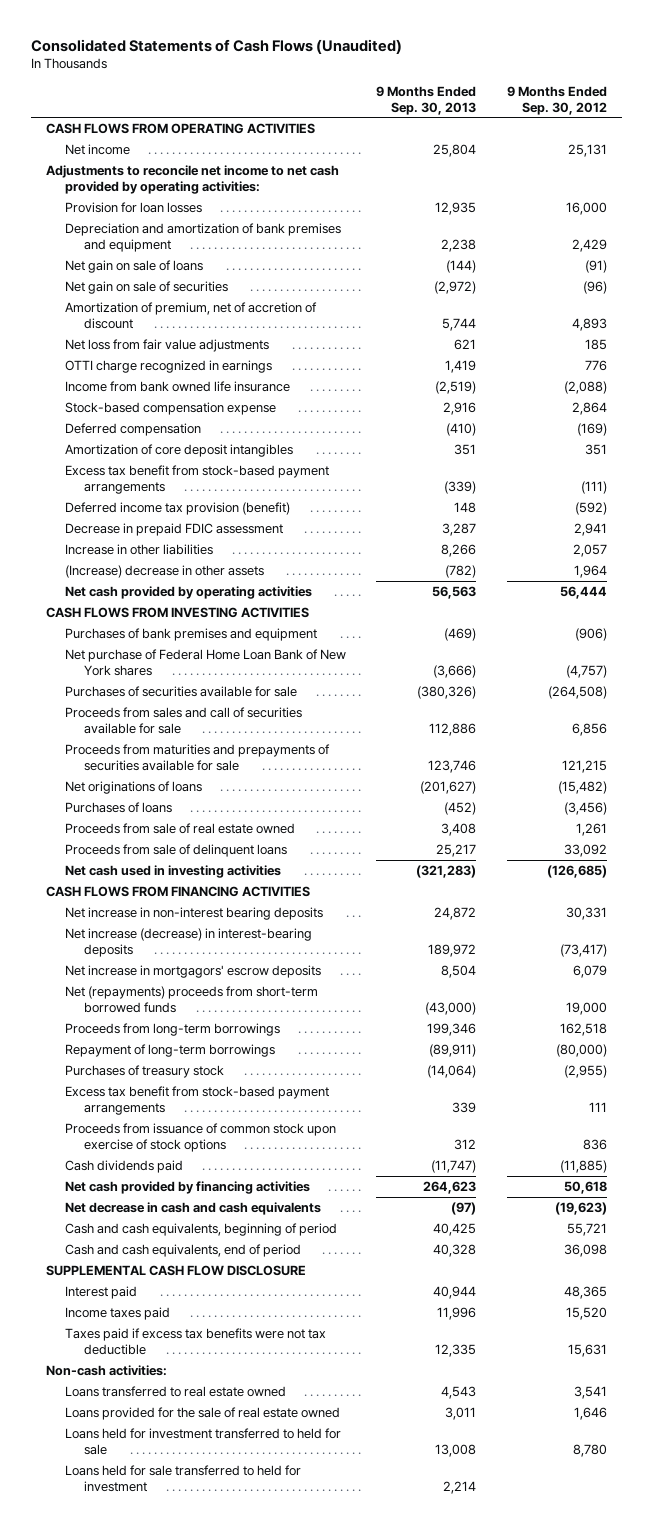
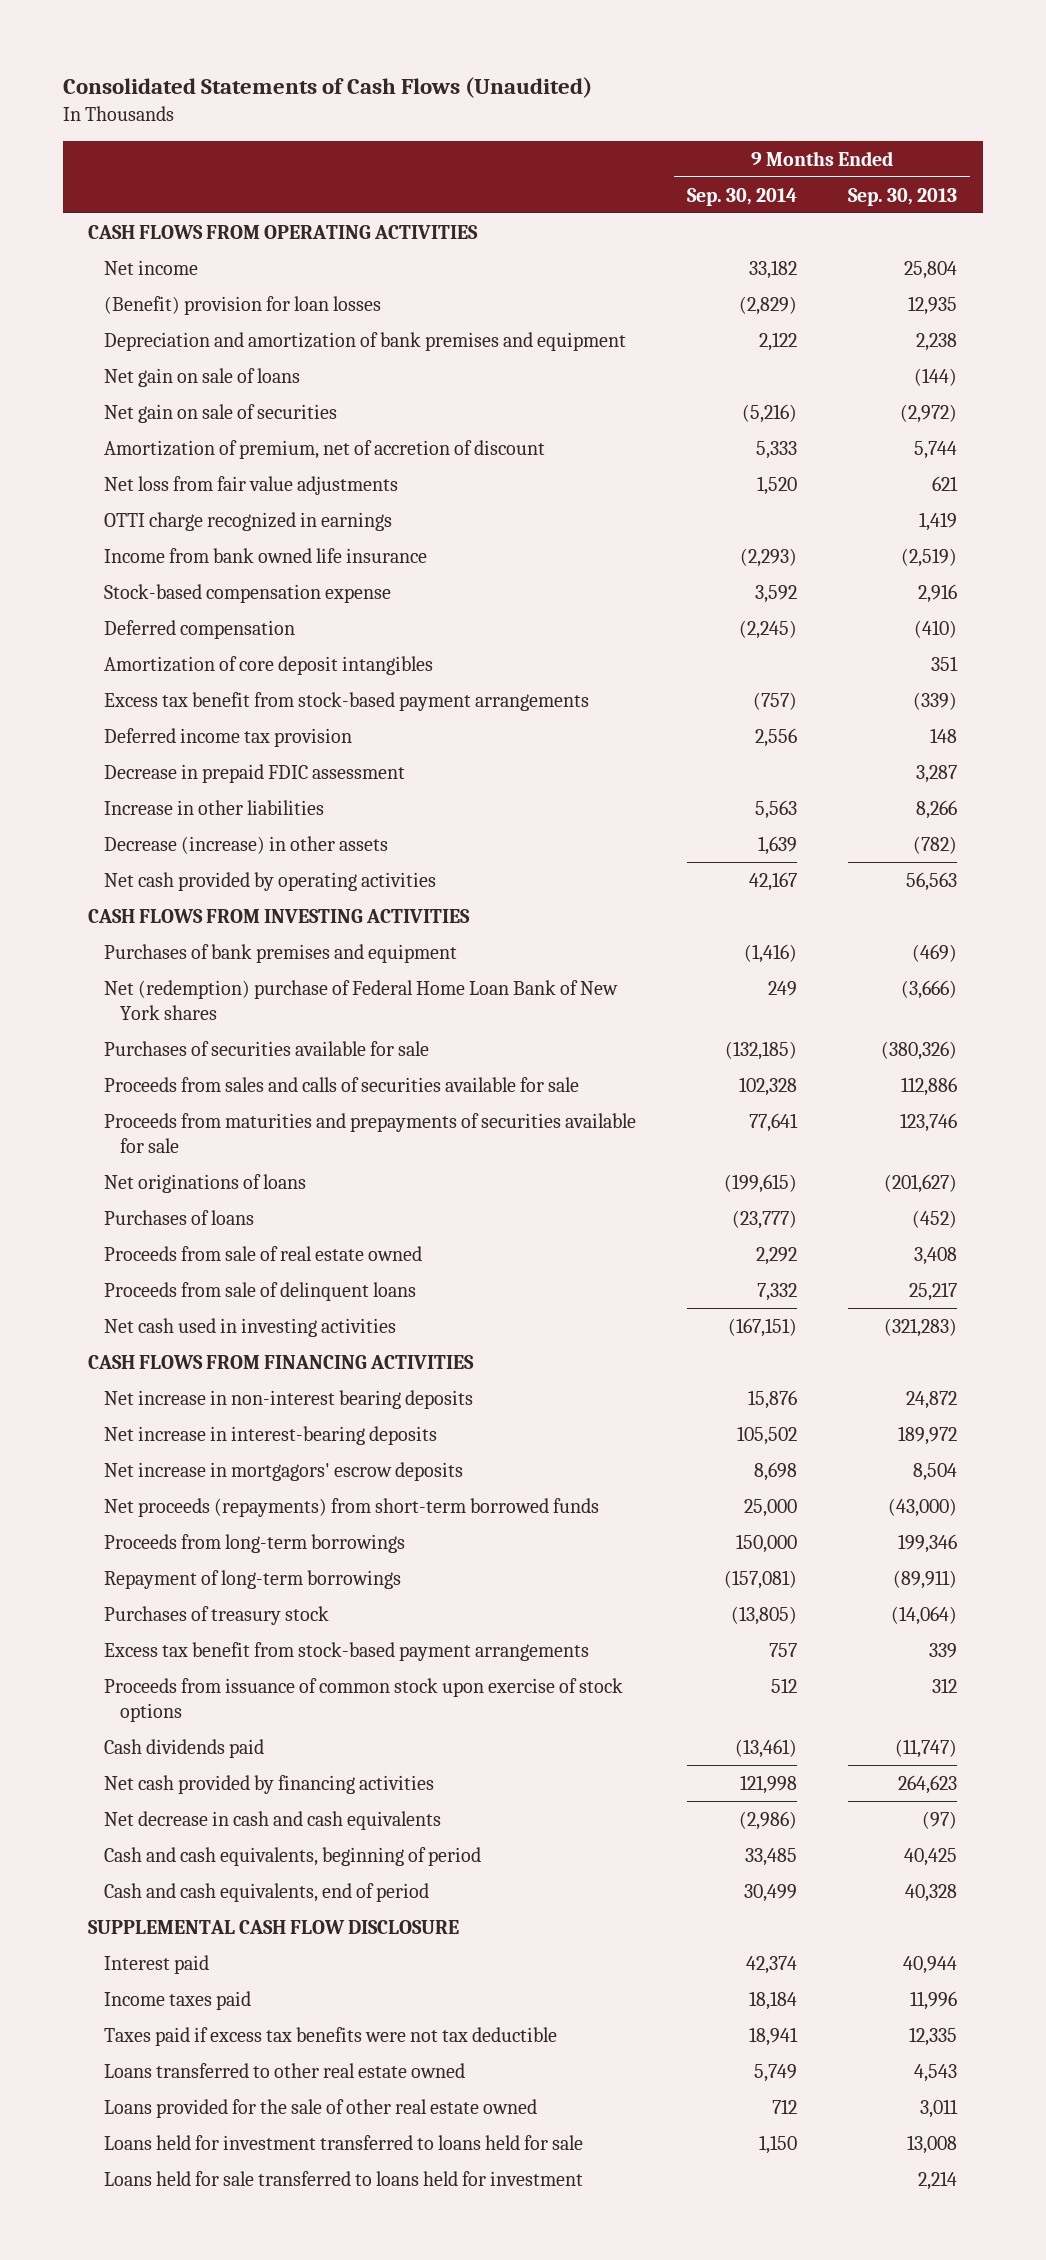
- | 9 Months Ended Sep. 30, 2013 | 9 Months Ended Sep. 30, 2012
+ | 9 Months Ended Sep. 30, 2014 | 9 Months Ended Sep. 30, 2013
- Adjustments to reconcile net income to net cash provided by operating activities:
- Provision for loan losses | 12,935 | 16,000
+ (Benefit) provision for loan losses | (2,829) | 12,935
- Deferred income tax provision (benefit) | 148 | (592)
+ Deferred income tax provision | 2,556 | 148
- (Increase) decrease in other assets | (782) | 1,964
+ Decrease (increase) in other assets | 1,639 | (782)
- Net purchase of Federal Home Loan Bank of New York shares | (3,666) | (4,757)
+ Net (redemption) purchase of Federal Home Loan Bank of New York shares | 249 | (3,666)
- Proceeds from sales and call of securities available for sale | 112,886 | 6,856
+ Proceeds from sales and calls of securities available for sale | 102,328 | 112,886
- Net increase (decrease) in interest-bearing deposits | 189,972 | (73,417)
+ Net increase in interest-bearing deposits | 105,502 | 189,972
- Net (repayments) proceeds from short-term borrowed funds | (43,000) | 19,000
+ Net proceeds (repayments) from short-term borrowed funds | 25,000 | (43,000)
- Non-cash activities:
- Loans transferred to real estate owned | 4,543 | 3,541
- Loans provided for the sale of real estate owned | 3,011 | 1,646
- Loans held for investment transferred to held for sale | 13,008 | 8,780
- Loans held for sale transferred to held for investment | 2,214 |
+ Loans transferred to other real estate owned | 5,749 | 4,543
+ Loans provided for the sale of other real estate owned | 712 | 3,011
+ Loans held for investment transferred to loans held for sale | 1,150 | 13,008
+ Loans held for sale transferred to loans held for investment | | 2,214

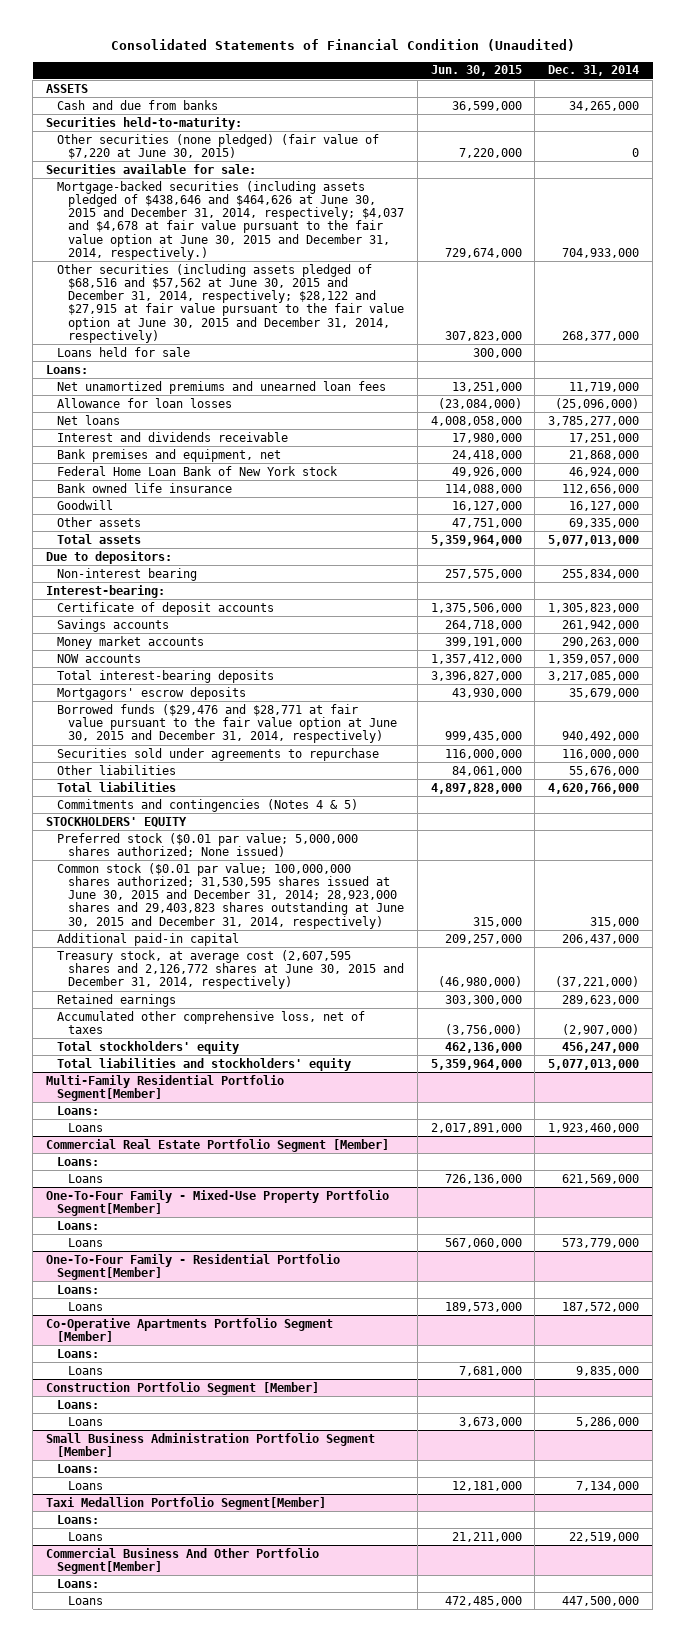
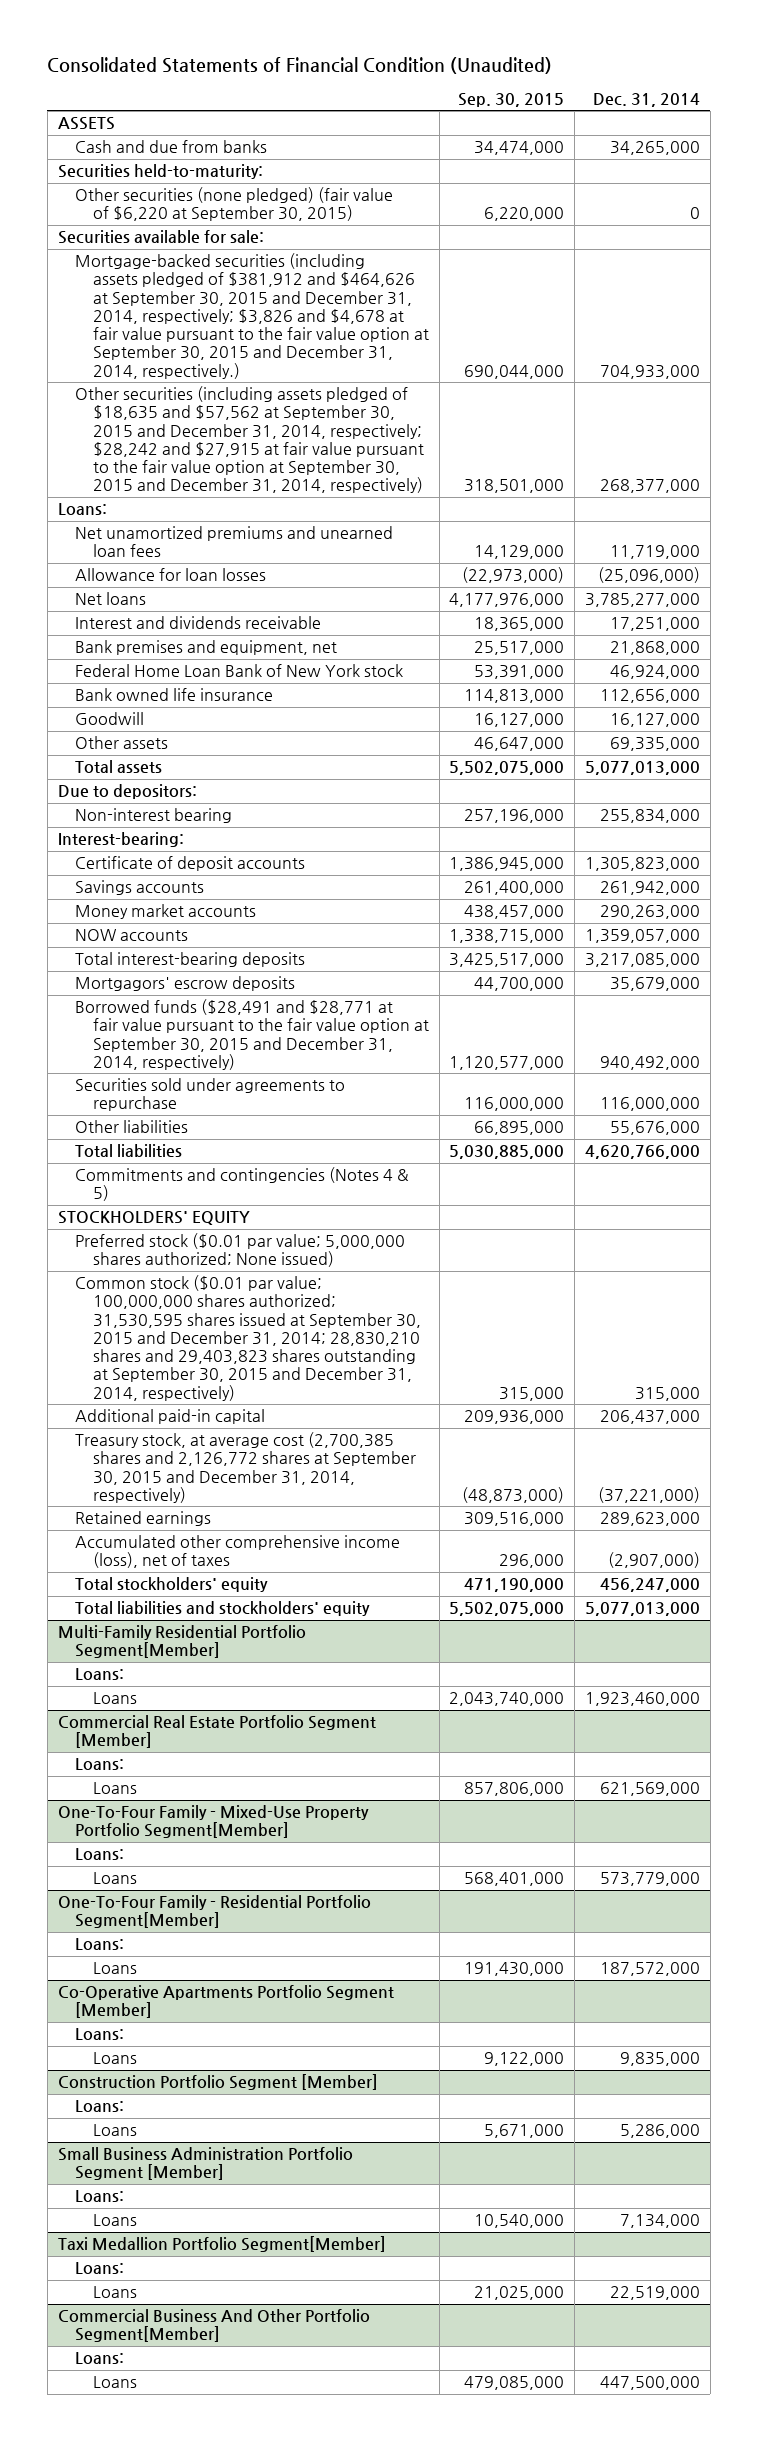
- | Jun. 30, 2015 | Dec. 31, 2014
+ | Sep. 30, 2015 | Dec. 31, 2014
- Other securities (none pledged) (fair value of $7,220 at June 30, 2015) | 7,220,000 | 0
+ Other securities (none pledged) (fair value of $6,220 at September 30, 2015) | 6,220,000 | 0
- Mortgage-backed securities (including assets pledged of $438,646 and $464,626 at June 30, 2015 and December 31, 2014, respectively; $4,037 and $4,678 at fair value pursuant to the fair value option at June 30, 2015 and December 31, 2014, respectively.) | 729,674,000 | 704,933,000
- Other securities (including assets pledged of $68,516 and $57,562 at June 30, 2015 and December 31, 2014, respectively; $28,122 and $27,915 at fair value pursuant to the fair value option at June 30, 2015 and December 31, 2014, respectively) | 307,823,000 | 268,377,000
- Loans held for sale | 300,000 |
+ Mortgage-backed securities (including assets pledged of $381,912 and $464,626 at September 30, 2015 and December 31, 2014, respectively; $3,826 and $4,678 at fair value pursuant to the fair value option at September 30, 2015 and December 31, 2014, respectively.) | 690,044,000 | 704,933,000
+ Other securities (including assets pledged of $18,635 and $57,562 at September 30, 2015 and December 31, 2014, respectively; $28,242 and $27,915 at fair value pursuant to the fair value option at September 30, 2015 and December 31, 2014, respectively) | 318,501,000 | 268,377,000
- Borrowed funds ($29,476 and $28,771 at fair value pursuant to the fair value option at June 30, 2015 and December 31, 2014, respectively) | 999,435,000 | 940,492,000
+ Borrowed funds ($28,491 and $28,771 at fair value pursuant to the fair value option at September 30, 2015 and December 31, 2014, respectively) | 1,120,577,000 | 940,492,000
- Common stock ($0.01 par value; 100,000,000 shares authorized; 31,530,595 shares issued at June 30, 2015 and December 31, 2014; 28,923,000 shares and 29,403,823 shares outstanding at June 30, 2015 and December 31, 2014, respectively) | 315,000 | 315,000
+ Common stock ($0.01 par value; 100,000,000 shares authorized; 31,530,595 shares issued at September 30, 2015 and December 31, 2014; 28,830,210 shares and 29,403,823 shares outstanding at September 30, 2015 and December 31, 2014, respectively) | 315,000 | 315,000
- Treasury stock, at average cost (2,607,595 shares and 2,126,772 shares at June 30, 2015 and December 31, 2014, respectively) | (46,980,000) | (37,221,000)
+ Treasury stock, at average cost (2,700,385 shares and 2,126,772 shares at September 30, 2015 and December 31, 2014, respectively) | (48,873,000) | (37,221,000)
- Accumulated other comprehensive loss, net of taxes | (3,756,000) | (2,907,000)
+ Accumulated other comprehensive income (loss), net of taxes | 296,000 | (2,907,000)

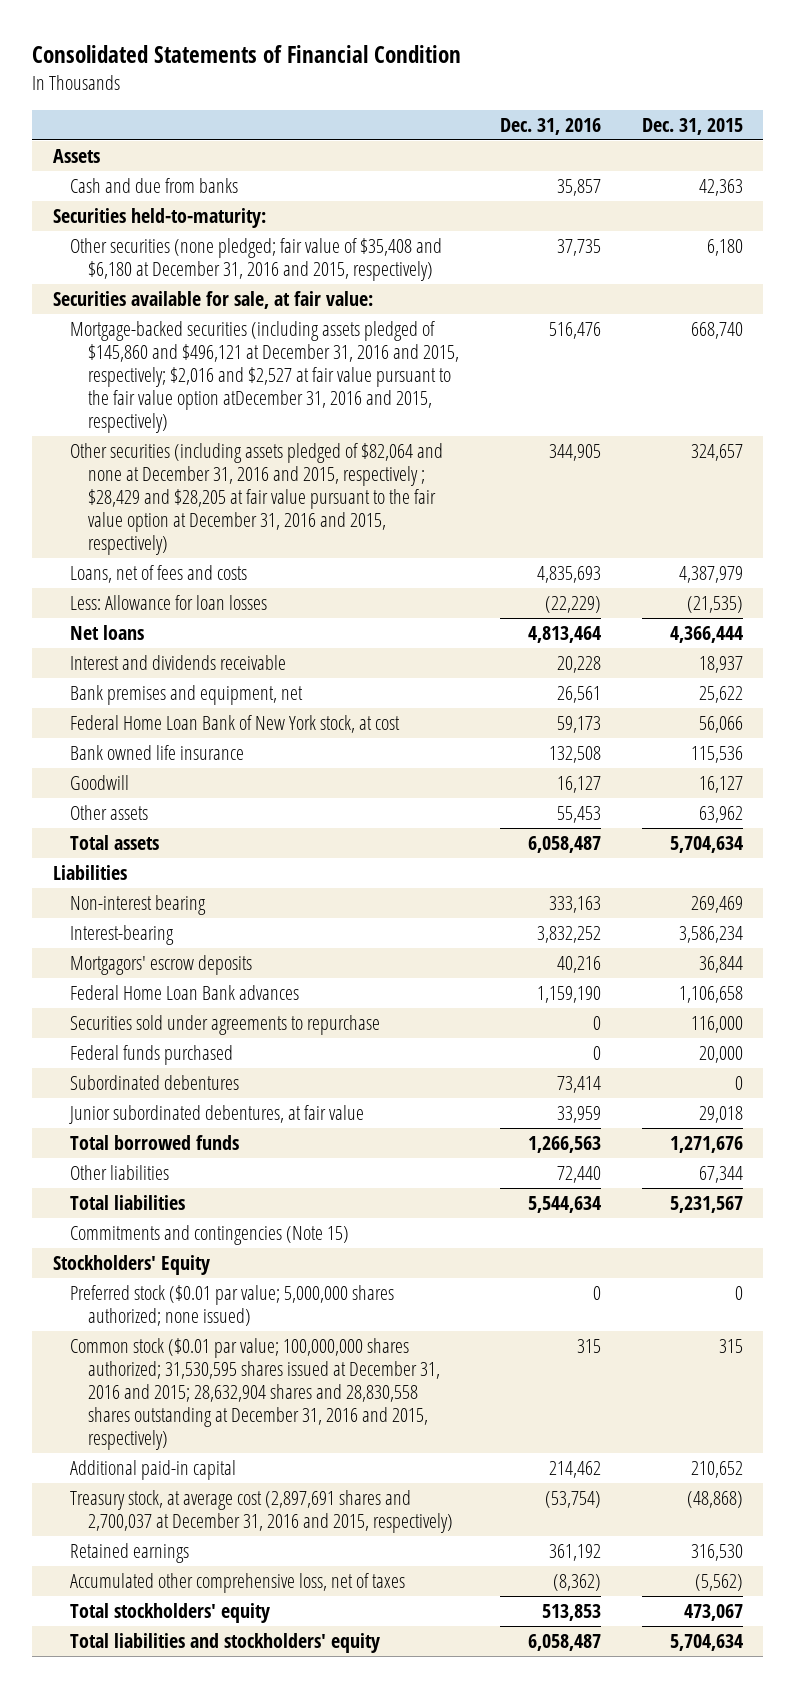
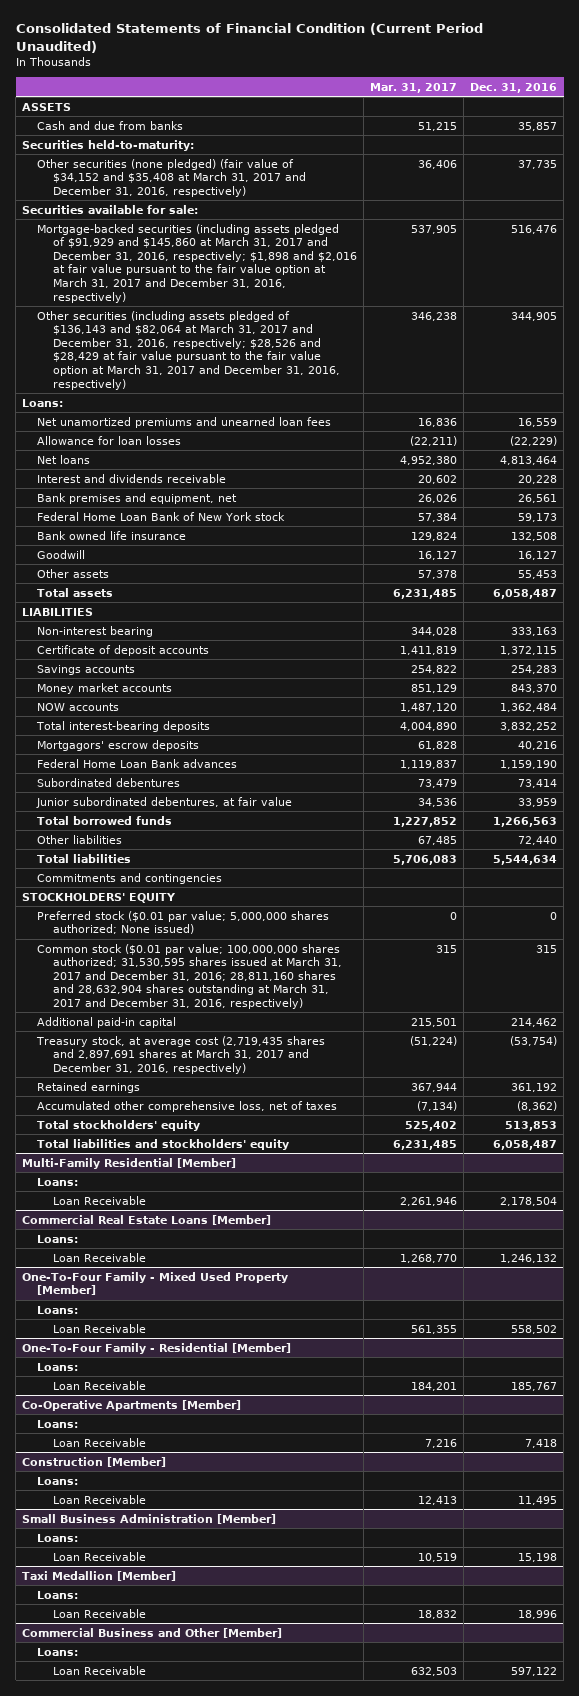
- Consolidated Statements of Financial Condition
+ Consolidated Statements of Financial Condition (Current Period Unaudited)
- | Dec. 31, 2016 | Dec. 31, 2015
+ | Mar. 31, 2017 | Dec. 31, 2016
- Assets
+ ASSETS
- Other securities (none pledged; fair value of $35,408 and $6,180 at December 31, 2016 and 2015, respectively) | 37,735 | 6,180
- Securities available for sale, at fair value:
- Mortgage-backed securities (including assets pledged of $145,860 and $496,121 at December 31, 2016 and 2015, respectively; $2,016 and $2,527 at fair value pursuant to the fair value option atDecember 31, 2016 and 2015, respectively) | 516,476 | 668,740
- Other securities (including assets pledged of $82,064 and none at December 31, 2016 and 2015, respectively ; $28,429 and $28,205 at fair value pursuant to the fair value option at December 31, 2016 and 2015, respectively) | 344,905 | 324,657
- Loans, net of fees and costs | 4,835,693 | 4,387,979
- Less: Allowance for loan losses | (22,229) | (21,535)
+ Other securities (none pledged) (fair value of $34,152 and $35,408 at March 31, 2017 and December 31, 2016, respectively) | 36,406 | 37,735
+ Securities available for sale:
+ Mortgage-backed securities (including assets pledged of $91,929 and $145,860 at March 31, 2017 and December 31, 2016, respectively; $1,898 and $2,016 at fair value pursuant to the fair value option at March 31, 2017 and December 31, 2016, respectively) | 537,905 | 516,476
+ Other securities (including assets pledged of $136,143 and $82,064 at March 31, 2017 and December 31, 2016, respectively; $28,526 and $28,429 at fair value pursuant to the fair value option at March 31, 2017 and December 31, 2016, respectively) | 346,238 | 344,905
+ Loans:
+ Net unamortized premiums and unearned loan fees | 16,836 | 16,559
+ Allowance for loan losses | (22,211) | (22,229)
- Federal Home Loan Bank of New York stock, at cost | 59,173 | 56,066
+ Federal Home Loan Bank of New York stock | 57,384 | 59,173
- Liabilities
+ LIABILITIES
- Interest-bearing | 3,832,252 | 3,586,234
+ Certificate of deposit accounts | 1,411,819 | 1,372,115
+ Savings accounts | 254,822 | 254,283
+ Money market accounts | 851,129 | 843,370
+ NOW accounts | 1,487,120 | 1,362,484
+ Total interest-bearing deposits | 4,004,890 | 3,832,252
- Securities sold under agreements to repurchase | 0 | 116,000
- Federal funds purchased | 0 | 20,000
- Commitments and contingencies (Note 15)
- Stockholders' Equity
- Preferred stock ($0.01 par value; 5,000,000 shares authorized; none issued) | 0 | 0
- Common stock ($0.01 par value; 100,000,000 shares authorized; 31,530,595 shares issued at December 31, 2016 and 2015; 28,632,904 shares and 28,830,558 shares outstanding at December 31, 2016 and 2015, respectively) | 315 | 315
+ Commitments and contingencies
+ STOCKHOLDERS' EQUITY
+ Preferred stock ($0.01 par value; 5,000,000 shares authorized; None issued) | 0 | 0
+ Common stock ($0.01 par value; 100,000,000 shares authorized; 31,530,595 shares issued at March 31, 2017 and December 31, 2016; 28,811,160 shares and 28,632,904 shares outstanding at March 31, 2017 and December 31, 2016, respectively) | 315 | 315
- Treasury stock, at average cost (2,897,691 shares and 2,700,037 at December 31, 2016 and 2015, respectively) | (53,754) | (48,868)
+ Treasury stock, at average cost (2,719,435 shares and 2,897,691 shares at March 31, 2017 and December 31, 2016, respectively) | (51,224) | (53,754)
+ Multi-Family Residential [Member]
+ Loans:
+ Loan Receivable | 2,261,946 | 2,178,504
+ Commercial Real Estate Loans [Member]
+ Loans:
+ Loan Receivable | 1,268,770 | 1,246,132
+ One-To-Four Family - Mixed Used Property [Member]
+ Loans:
+ Loan Receivable | 561,355 | 558,502
+ One-To-Four Family - Residential [Member]
+ Loans:
+ Loan Receivable | 184,201 | 185,767
+ Co-Operative Apartments [Member]
+ Loans:
+ Loan Receivable | 7,216 | 7,418
+ Construction [Member]
+ Loans:
+ Loan Receivable | 12,413 | 11,495
+ Small Business Administration [Member]
+ Loans:
+ Loan Receivable | 10,519 | 15,198
+ Taxi Medallion [Member]
+ Loans:
+ Loan Receivable | 18,832 | 18,996
+ Commercial Business and Other [Member]
+ Loans:
+ Loan Receivable | 632,503 | 597,122

